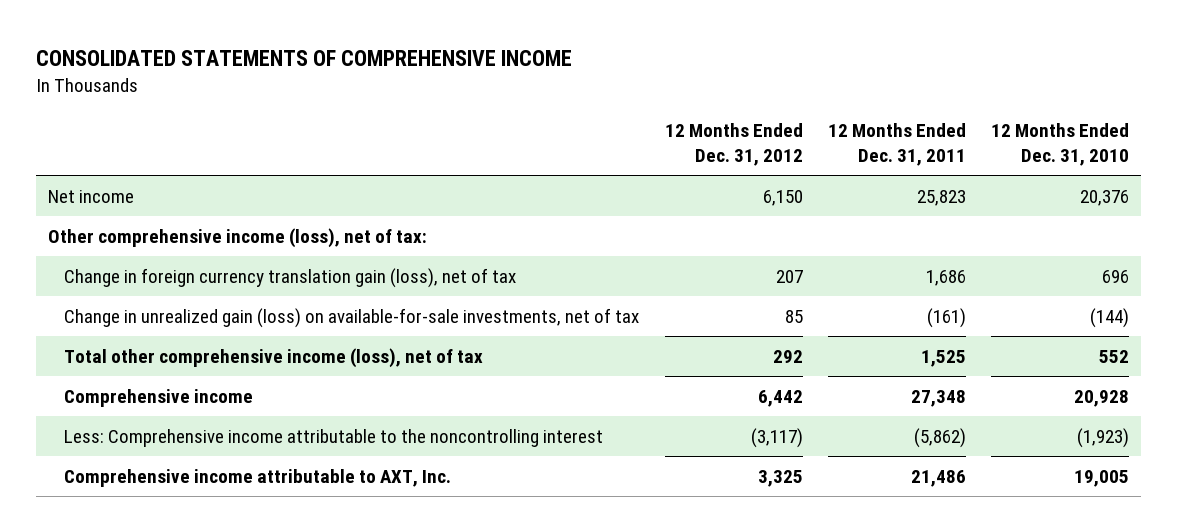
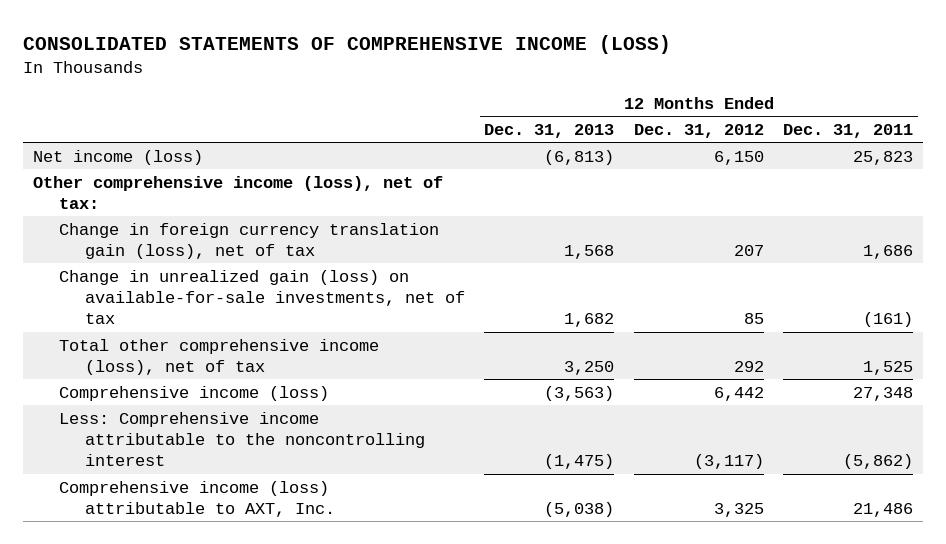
- CONSOLIDATED STATEMENTS OF COMPREHENSIVE INCOME
+ CONSOLIDATED STATEMENTS OF COMPREHENSIVE INCOME (LOSS)
- | 12 Months Ended Dec. 31, 2012 | 12 Months Ended Dec. 31, 2011 | 12 Months Ended Dec. 31, 2010
+ | 12 Months Ended Dec. 31, 2013 | 12 Months Ended Dec. 31, 2012 | 12 Months Ended Dec. 31, 2011
- Net income | 6,150 | 25,823 | 20,376
+ Net income (loss) | (6,813) | 6,150 | 25,823
- Comprehensive income | 6,442 | 27,348 | 20,928
+ Comprehensive income (loss) | (3,563) | 6,442 | 27,348
- Comprehensive income attributable to AXT, Inc. | 3,325 | 21,486 | 19,005
+ Comprehensive income (loss) attributable to AXT, Inc. | (5,038) | 3,325 | 21,486

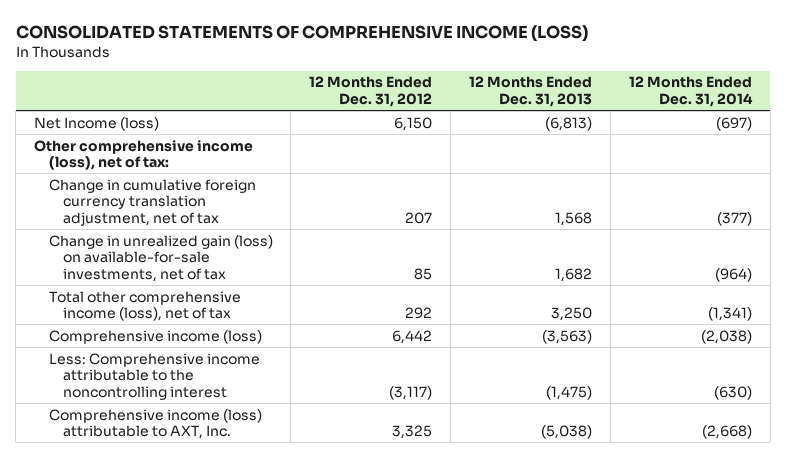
- | 12 Months Ended Dec. 31, 2013 | 12 Months Ended Dec. 31, 2012 | 12 Months Ended Dec. 31, 2011
+ | 12 Months Ended Dec. 31, 2012 | 12 Months Ended Dec. 31, 2013 | 12 Months Ended Dec. 31, 2014
- Net income (loss) | (6,813) | 6,150 | 25,823
+ Net Income (loss) | 6,150 | (6,813) | (697)
- Change in foreign currency translation gain (loss), net of tax | 1,568 | 207 | 1,686
+ Change in cumulative foreign currency translation adjustment, net of tax | 207 | 1,568 | (377)

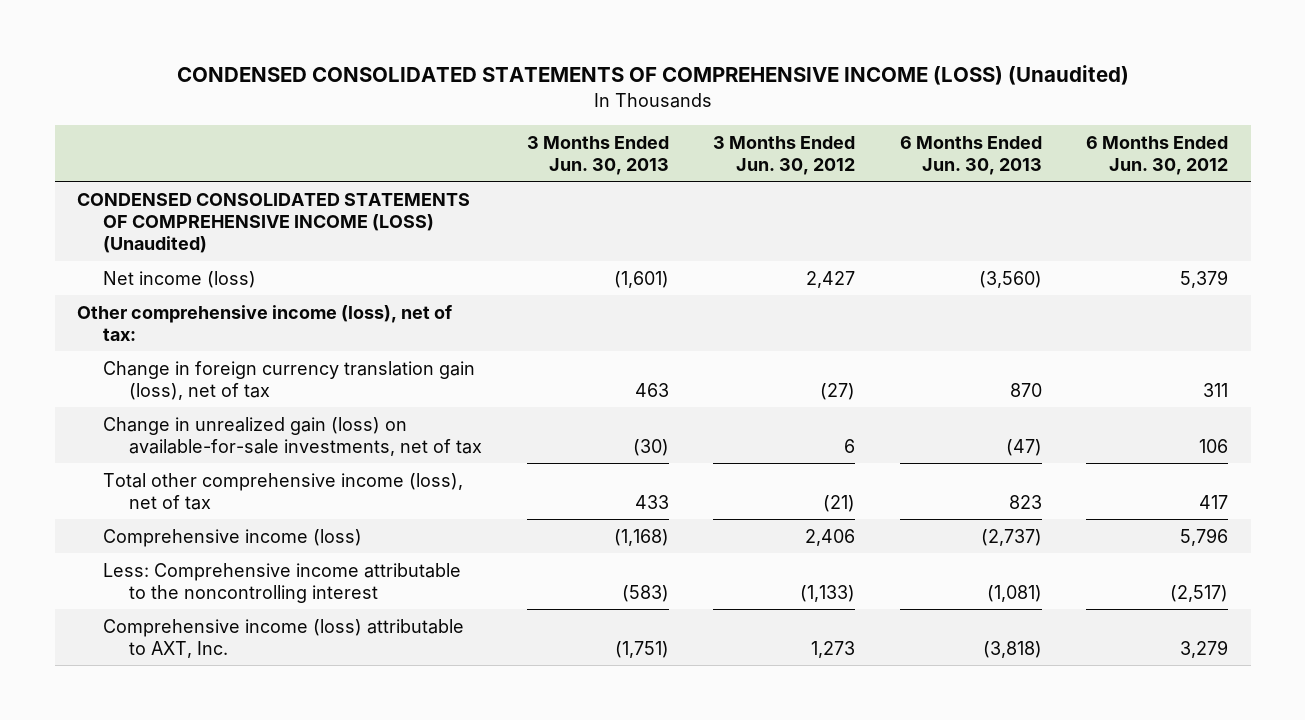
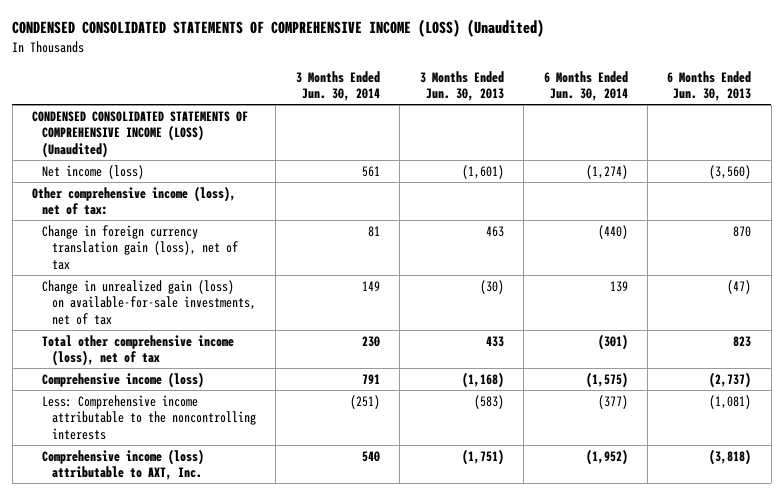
- | 3 Months Ended Jun. 30, 2013 | 3 Months Ended Jun. 30, 2012 | 6 Months Ended Jun. 30, 2013 | 6 Months Ended Jun. 30, 2012
+ | 3 Months Ended Jun. 30, 2014 | 3 Months Ended Jun. 30, 2013 | 6 Months Ended Jun. 30, 2014 | 6 Months Ended Jun. 30, 2013
- Less: Comprehensive income attributable to the noncontrolling interest | (583) | (1,133) | (1,081) | (2,517)
+ Less: Comprehensive income attributable to the noncontrolling interests | (251) | (583) | (377) | (1,081)

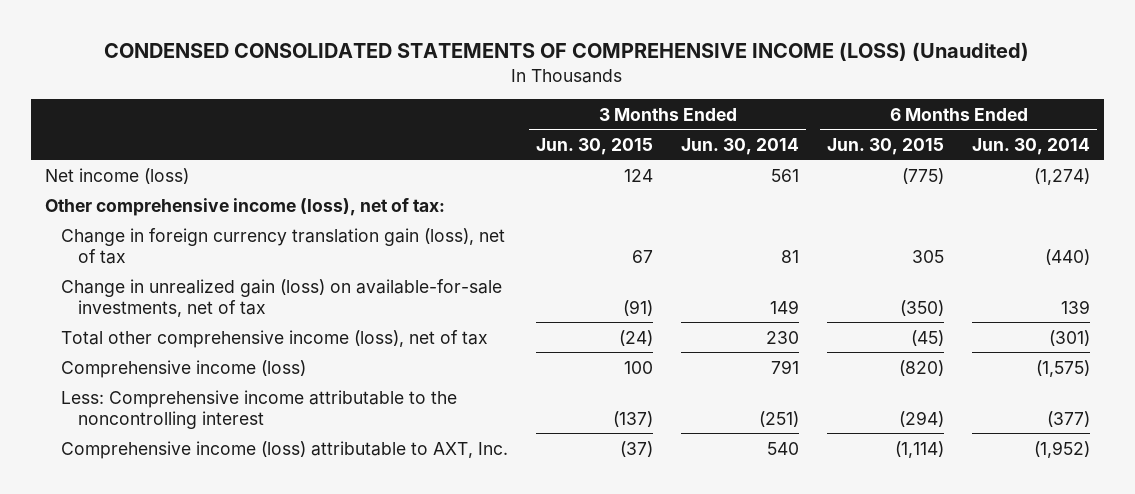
- | 3 Months Ended Jun. 30, 2014 | 3 Months Ended Jun. 30, 2013 | 6 Months Ended Jun. 30, 2014 | 6 Months Ended Jun. 30, 2013
+ | 3 Months Ended Jun. 30, 2015 | 3 Months Ended Jun. 30, 2014 | 6 Months Ended Jun. 30, 2015 | 6 Months Ended Jun. 30, 2014
- CONDENSED CONSOLIDATED STATEMENTS OF COMPREHENSIVE INCOME (LOSS) (Unaudited)
- Less: Comprehensive income attributable to the noncontrolling interests | (251) | (583) | (377) | (1,081)
+ Less: Comprehensive income attributable to the noncontrolling interest | (137) | (251) | (294) | (377)

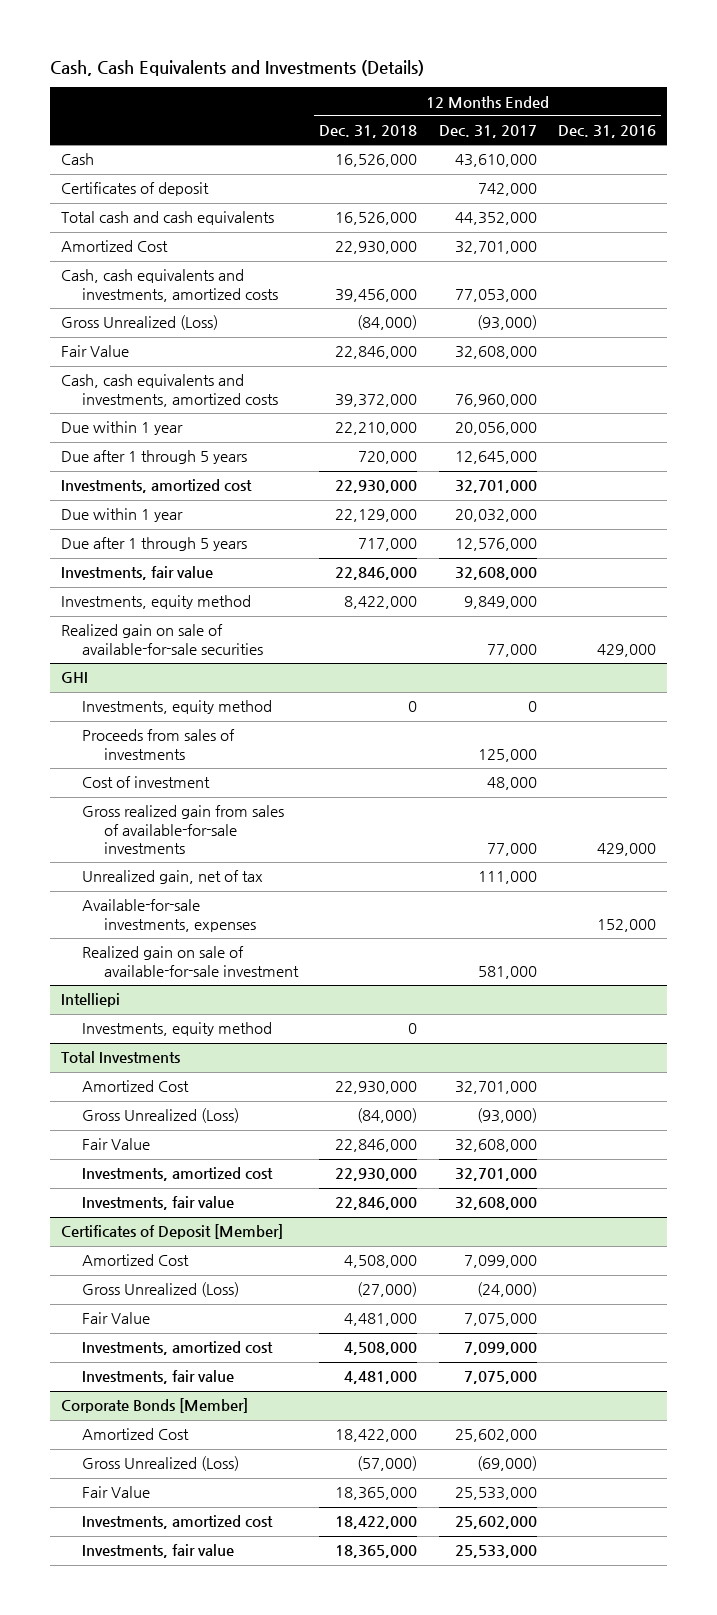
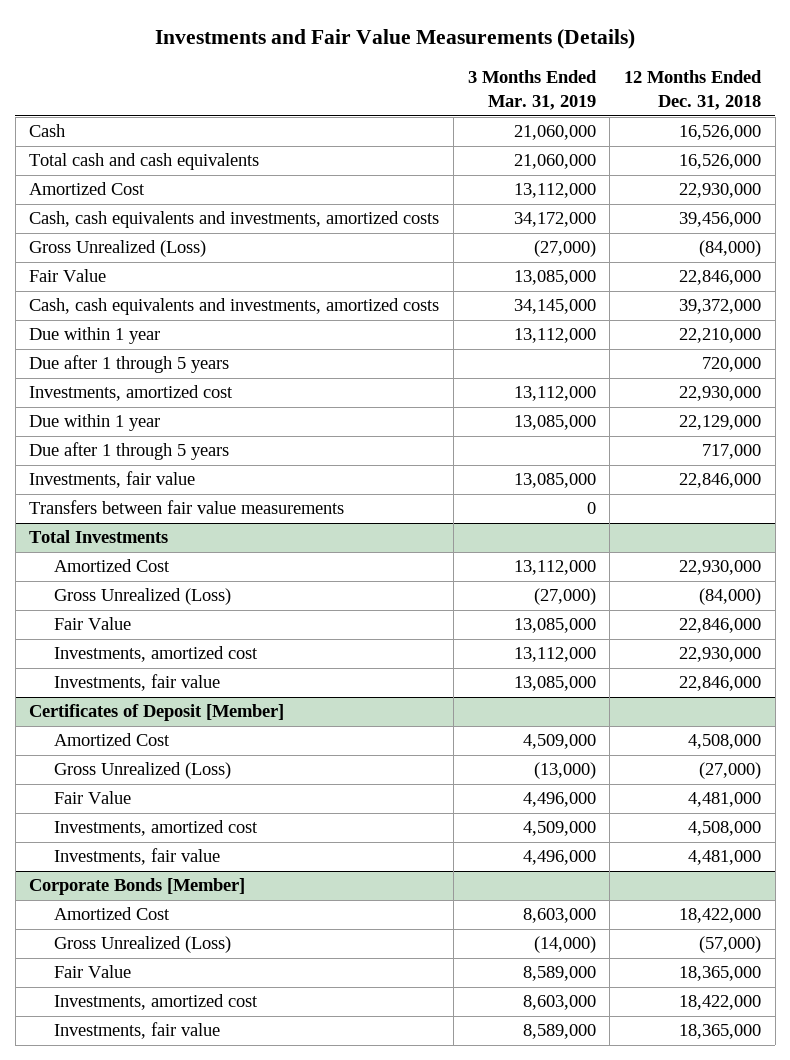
- Cash, Cash Equivalents and Investments (Details)
+ Investments and Fair Value Measurements (Details)
- | 12 Months Ended Dec. 31, 2018 | 12 Months Ended Dec. 31, 2017 | 12 Months Ended Dec. 31, 2016
+ | 3 Months Ended Mar. 31, 2019 | 12 Months Ended Dec. 31, 2018
- Certificates of deposit | | 742,000 |
- Investments, equity method | 8,422,000 | 9,849,000 |
- Realized gain on sale of available-for-sale securities | | 77,000 | 429,000
- GHI
- Investments, equity method | 0 | 0 |
- Proceeds from sales of investments | | 125,000 |
- Cost of investment | | 48,000 |
- Gross realized gain from sales of available-for-sale investments | | 77,000 | 429,000
- Unrealized gain, net of tax | | 111,000 |
- Available-for-sale investments, expenses | | | 152,000
- Realized gain on sale of available-for-sale investment | | 581,000 |
- Intelliepi
- Investments, equity method | 0 | |
+ Transfers between fair value measurements | 0 |

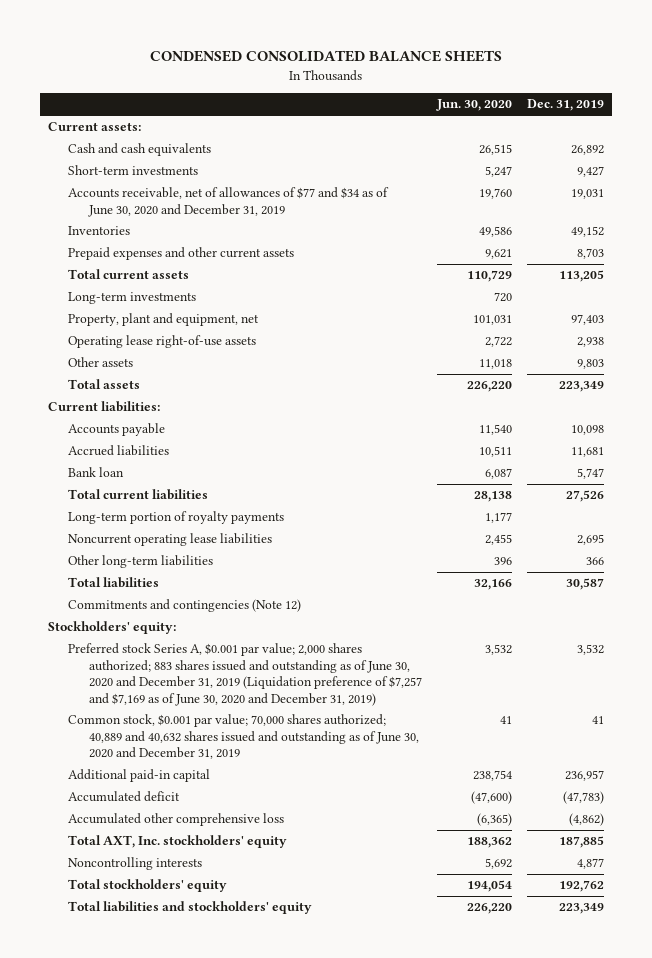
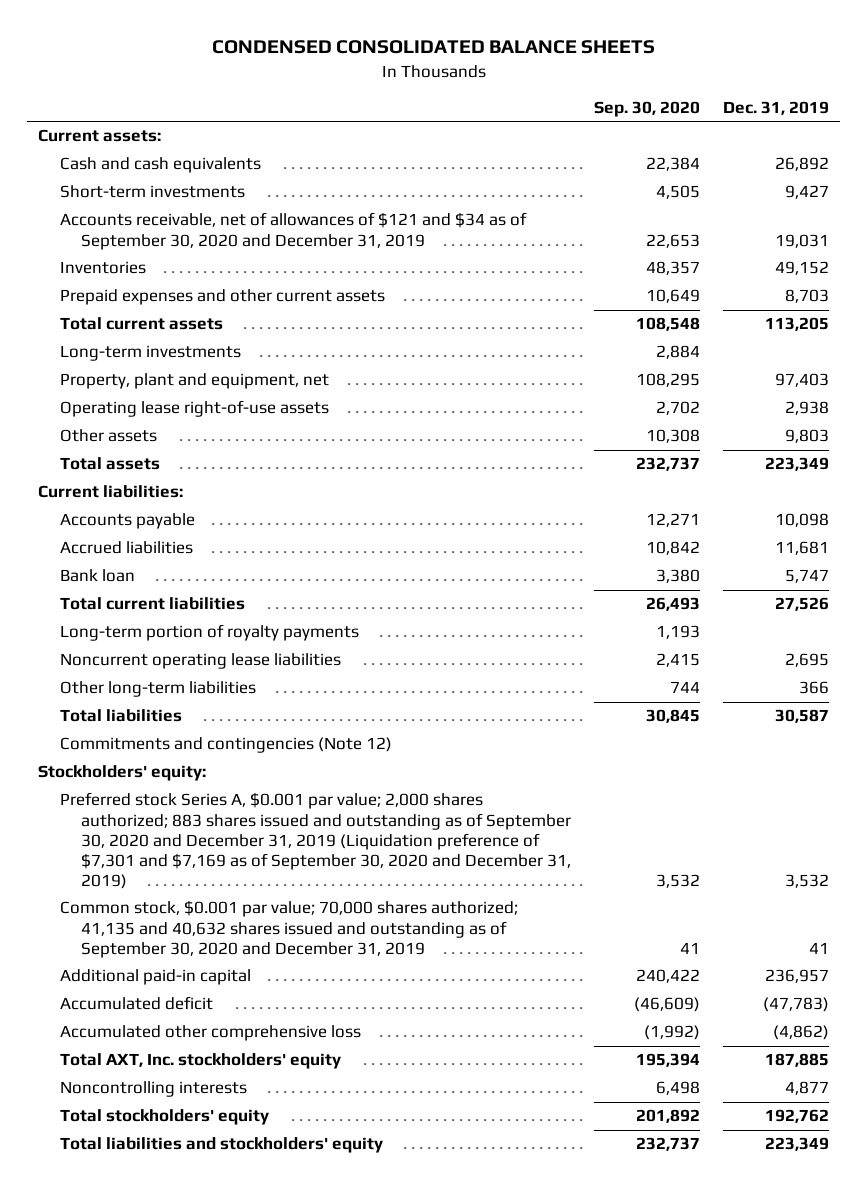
- | Jun. 30, 2020 | Dec. 31, 2019
+ | Sep. 30, 2020 | Dec. 31, 2019
- Accounts receivable, net of allowances of $77 and $34 as of June 30, 2020 and December 31, 2019 | 19,760 | 19,031
+ Accounts receivable, net of allowances of $121 and $34 as of September 30, 2020 and December 31, 2019 | 22,653 | 19,031
- Preferred stock Series A, $0.001 par value; 2,000 shares authorized; 883 shares issued and outstanding as of June 30, 2020 and December 31, 2019 (Liquidation preference of $7,257 and $7,169 as of June 30, 2020 and December 31, 2019) | 3,532 | 3,532
- Common stock, $0.001 par value; 70,000 shares authorized; 40,889 and 40,632 shares issued and outstanding as of June 30, 2020 and December 31, 2019 | 41 | 41
+ Preferred stock Series A, $0.001 par value; 2,000 shares authorized; 883 shares issued and outstanding as of September 30, 2020 and December 31, 2019 (Liquidation preference of $7,301 and $7,169 as of September 30, 2020 and December 31, 2019) | 3,532 | 3,532
+ Common stock, $0.001 par value; 70,000 shares authorized; 41,135 and 40,632 shares issued and outstanding as of September 30, 2020 and December 31, 2019 | 41 | 41

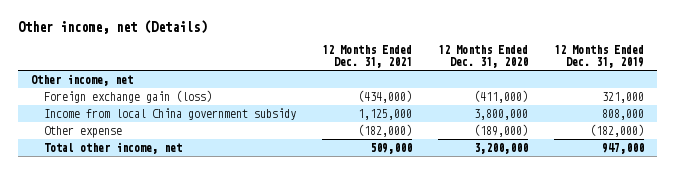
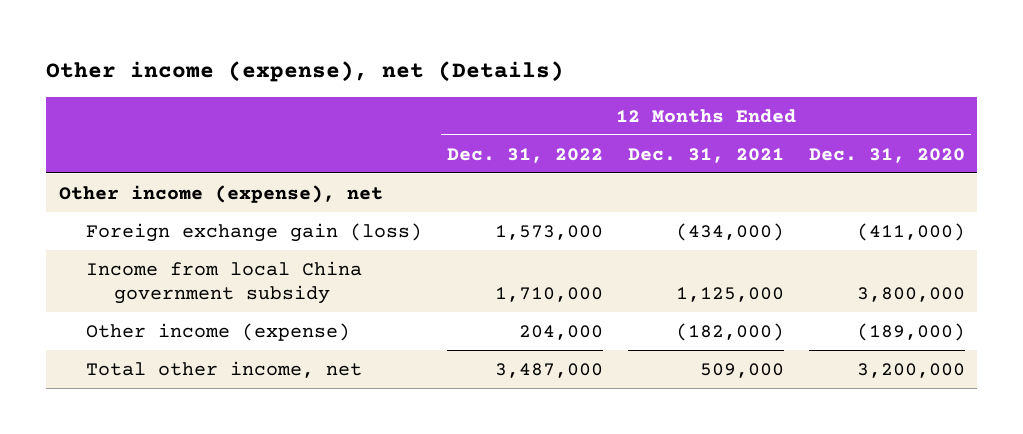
- Other income, net (Details)
+ Other income (expense), net (Details)
- | 12 Months Ended Dec. 31, 2021 | 12 Months Ended Dec. 31, 2020 | 12 Months Ended Dec. 31, 2019
+ | 12 Months Ended Dec. 31, 2022 | 12 Months Ended Dec. 31, 2021 | 12 Months Ended Dec. 31, 2020
- Other income, net
+ Other income (expense), net
- Other expense | (182,000) | (189,000) | (182,000)
+ Other income (expense) | 204,000 | (182,000) | (189,000)

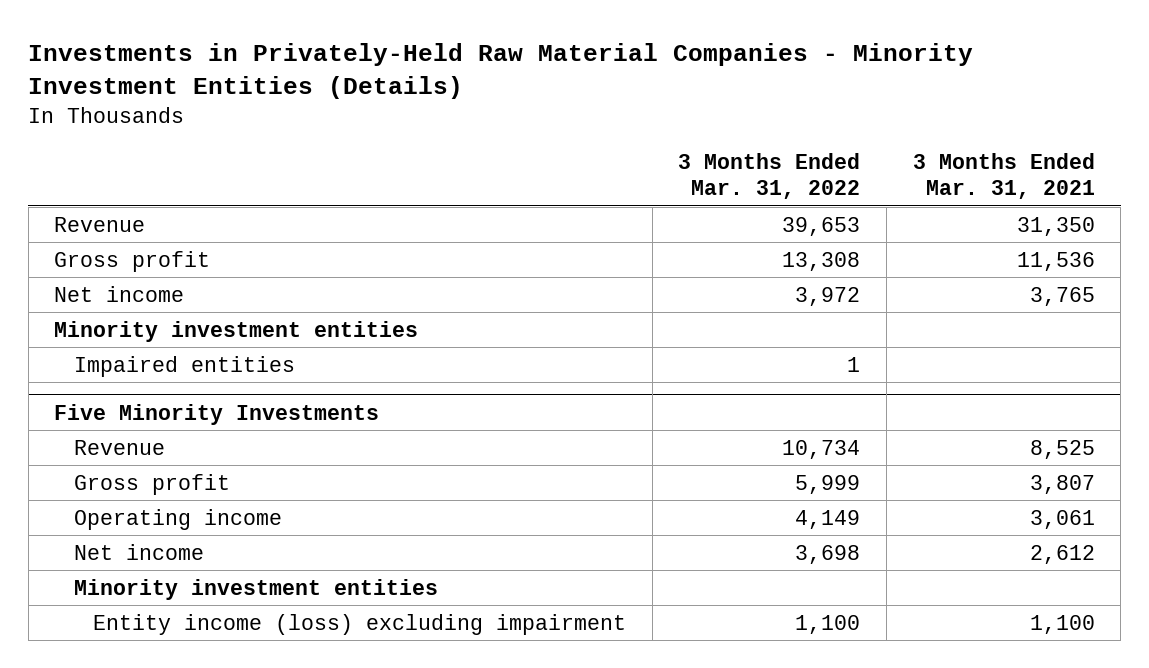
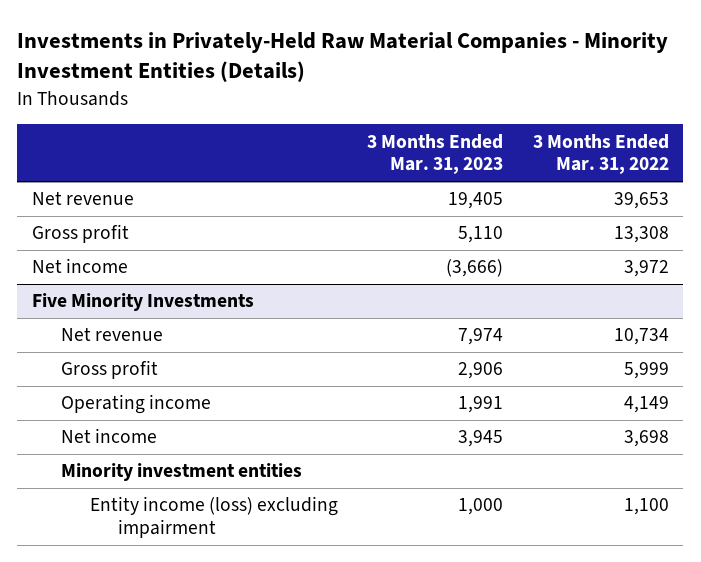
- | 3 Months Ended Mar. 31, 2022 | 3 Months Ended Mar. 31, 2021
+ | 3 Months Ended Mar. 31, 2023 | 3 Months Ended Mar. 31, 2022
- Revenue | 39,653 | 31,350
+ Net revenue | 19,405 | 39,653
- Minority investment entities
- Impaired entities | 1 |
@ Five Minority Investments
- Revenue | 10,734 | 8,525
+ Net revenue | 7,974 | 10,734

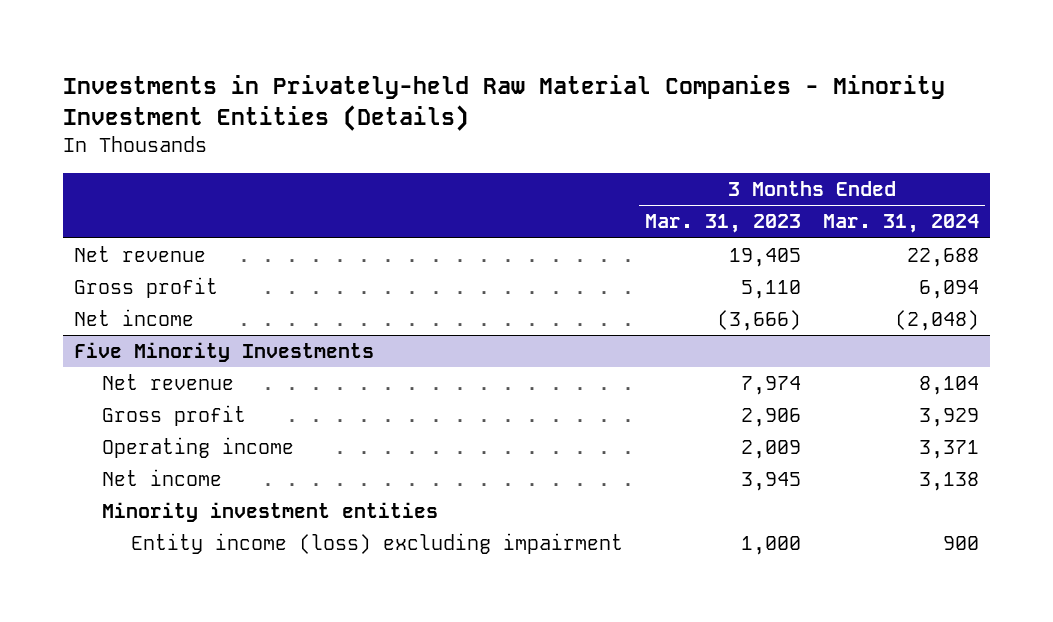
- Investments in Privately-Held Raw Material Companies - Minority Investment Entities (Details)
+ Investments in Privately-held Raw Material Companies - Minority Investment Entities (Details)
- | 3 Months Ended Mar. 31, 2023 | 3 Months Ended Mar. 31, 2022
+ | 3 Months Ended Mar. 31, 2023 | 3 Months Ended Mar. 31, 2024
@ Five Minority Investments
- Operating income | 1,991 | 4,149
+ Operating income | 2,009 | 3,371

